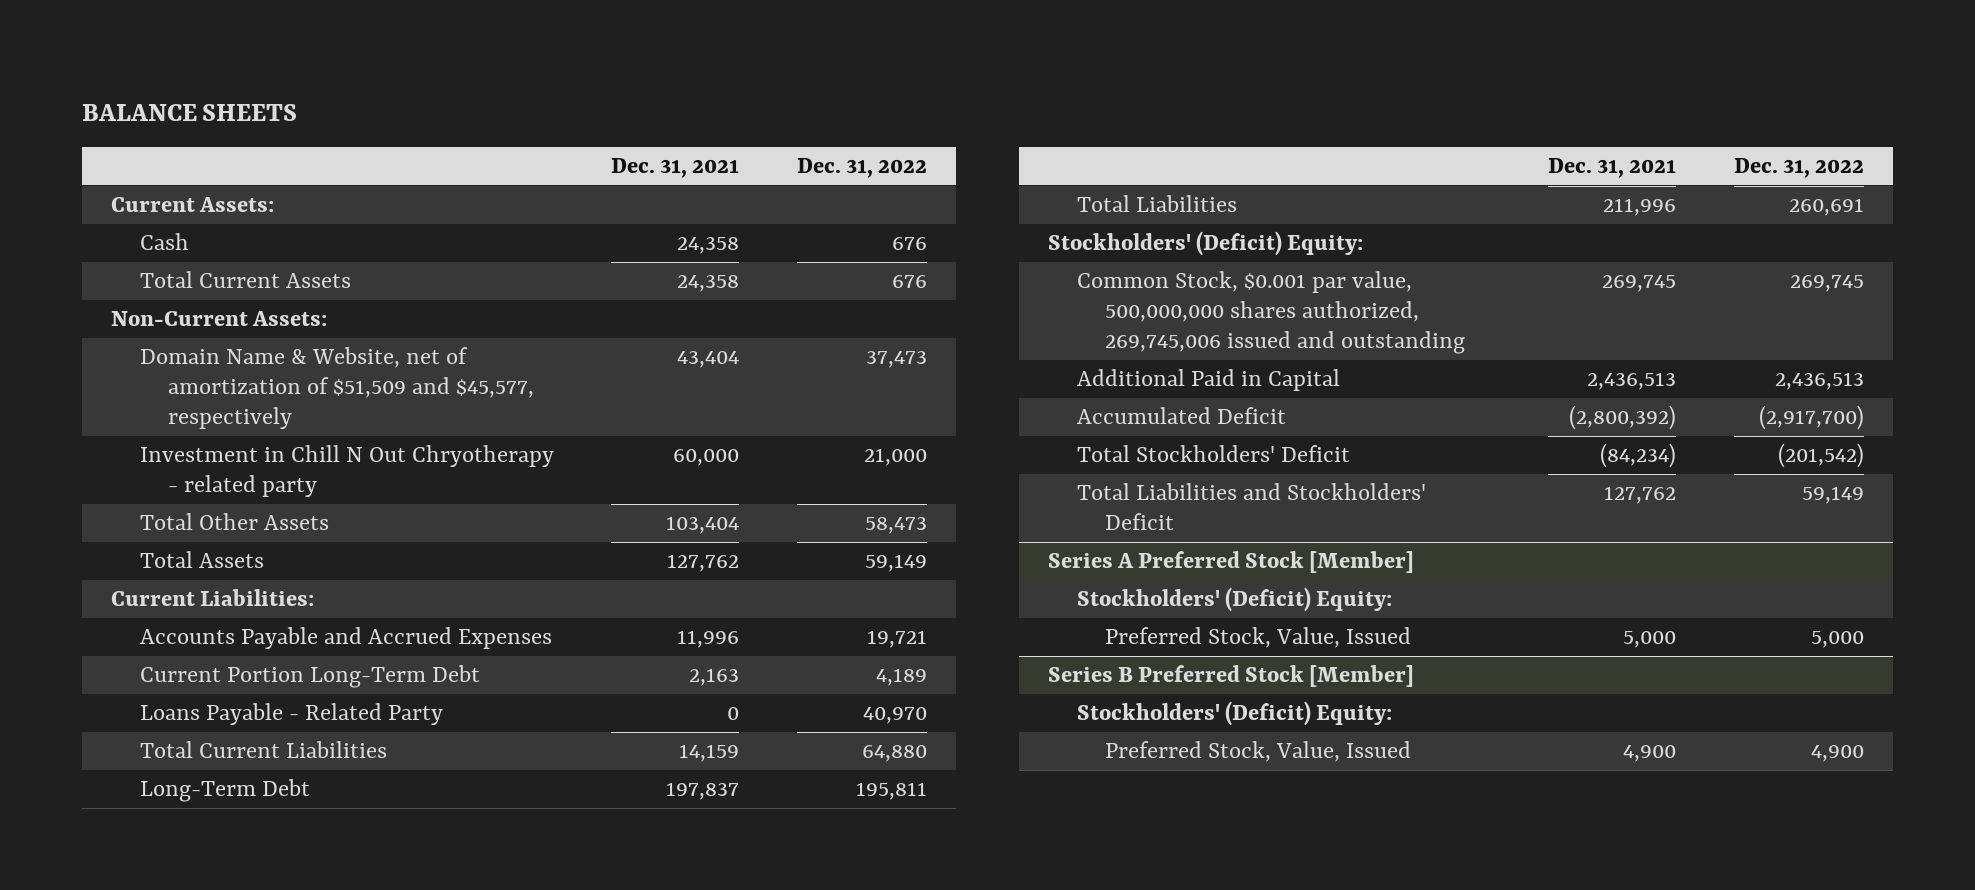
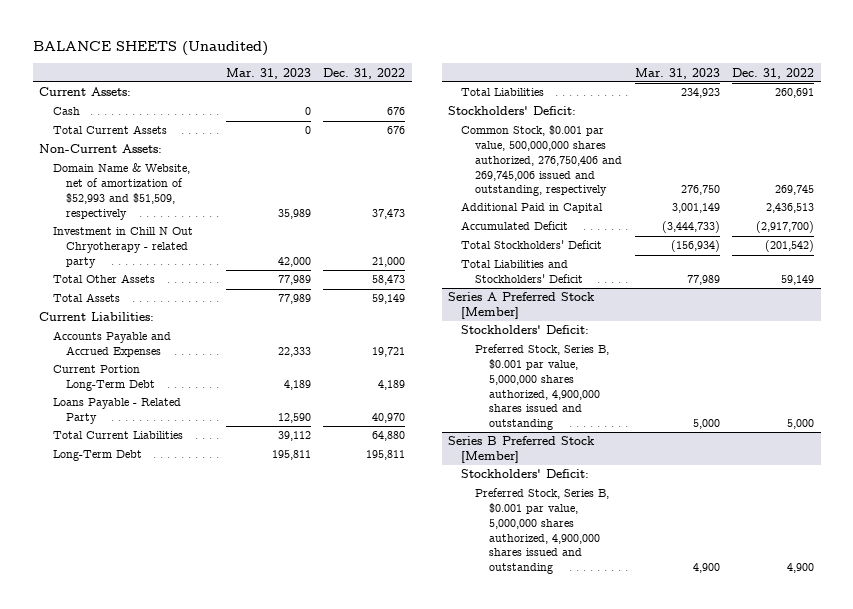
- BALANCE SHEETS
+ BALANCE SHEETS (Unaudited)
- | Dec. 31, 2021 | Dec. 31, 2022
+ | Mar. 31, 2023 | Dec. 31, 2022
- Domain Name & Website, net of amortization of $51,509 and $45,577, respectively | 43,404 | 37,473
+ Domain Name & Website, net of amortization of $52,993 and $51,509, respectively | 35,989 | 37,473
- Stockholders' (Deficit) Equity:
- Common Stock, $0.001 par value, 500,000,000 shares authorized, 269,745,006 issued and outstanding | 269,745 | 269,745
+ Stockholders' Deficit:
+ Common Stock, $0.001 par value, 500,000,000 shares authorized, 276,750,406 and 269,745,006 issued and outstanding, respectively | 276,750 | 269,745
@ Series A Preferred Stock [Member]
- Stockholders' (Deficit) Equity:
- Preferred Stock, Value, Issued | 5,000 | 5,000
+ Stockholders' Deficit:
+ Preferred Stock, Series B, $0.001 par value, 5,000,000 shares authorized, 4,900,000 shares issued and outstanding | 5,000 | 5,000
@ Series B Preferred Stock [Member]
- Stockholders' (Deficit) Equity:
- Preferred Stock, Value, Issued | 4,900 | 4,900
+ Stockholders' Deficit:
+ Preferred Stock, Series B, $0.001 par value, 5,000,000 shares authorized, 4,900,000 shares issued and outstanding | 4,900 | 4,900

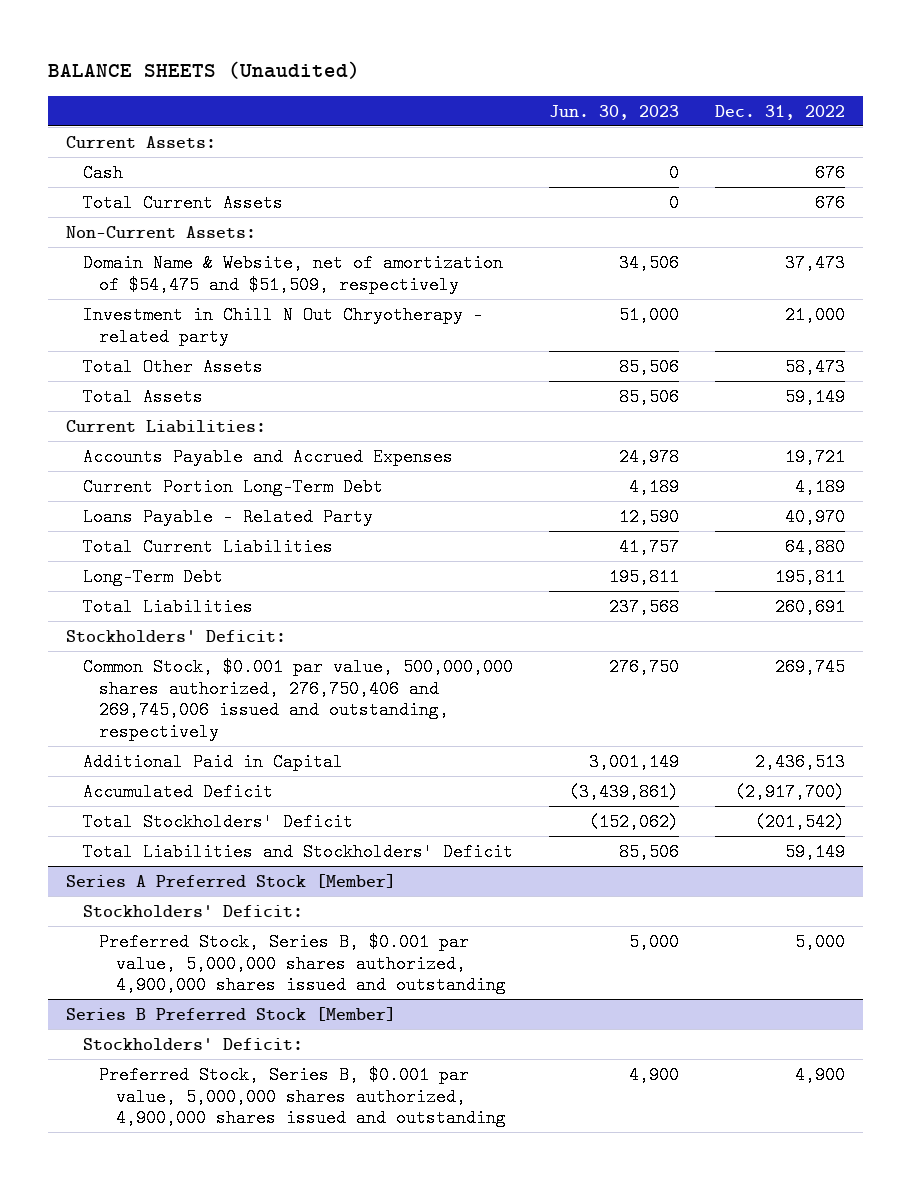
- | Mar. 31, 2023 | Dec. 31, 2022
+ | Jun. 30, 2023 | Dec. 31, 2022
- Domain Name & Website, net of amortization of $52,993 and $51,509, respectively | 35,989 | 37,473
+ Domain Name & Website, net of amortization of $54,475 and $51,509, respectively | 34,506 | 37,473

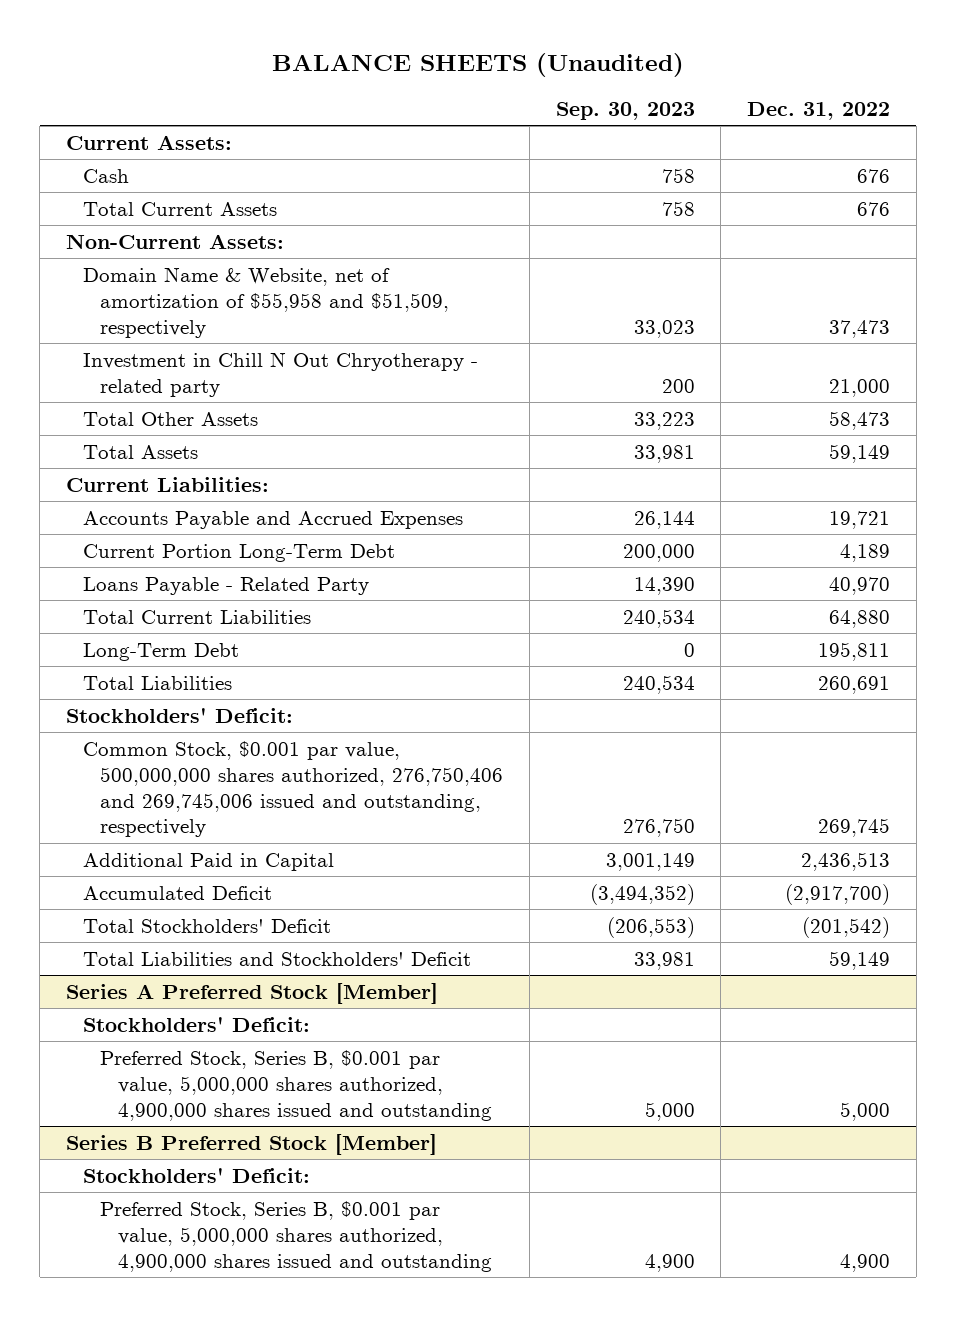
- | Jun. 30, 2023 | Dec. 31, 2022
+ | Sep. 30, 2023 | Dec. 31, 2022
- Domain Name & Website, net of amortization of $54,475 and $51,509, respectively | 34,506 | 37,473
+ Domain Name & Website, net of amortization of $55,958 and $51,509, respectively | 33,023 | 37,473

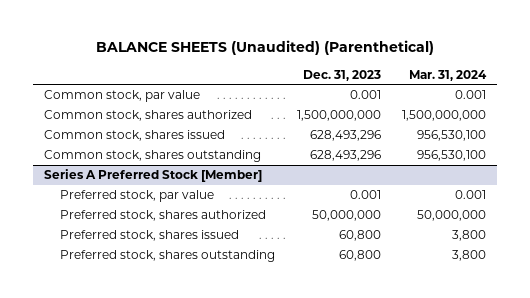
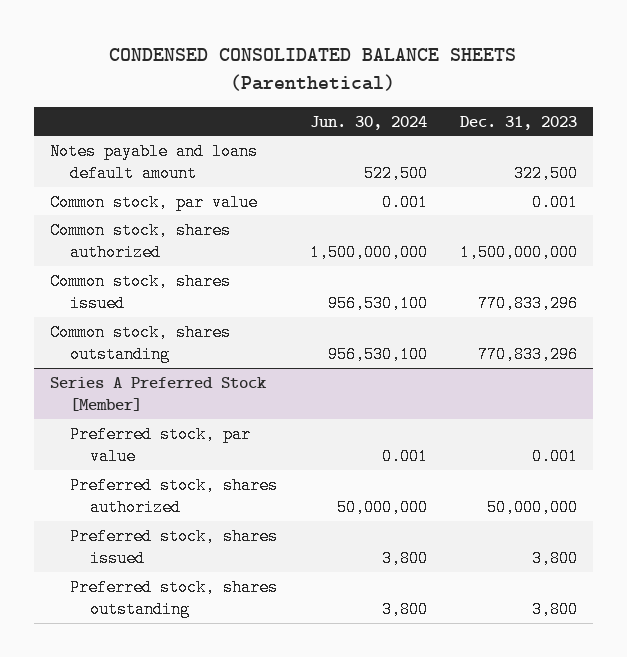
- BALANCE SHEETS (Unaudited) (Parenthetical)
+ CONDENSED CONSOLIDATED BALANCE SHEETS (Parenthetical)
- | Dec. 31, 2023 | Mar. 31, 2024
+ | Jun. 30, 2024 | Dec. 31, 2023
+ Notes payable and loans default amount | 522,500 | 322,500
- Common stock, shares issued | 628,493,296 | 956,530,100
- Common stock, shares outstanding | 628,493,296 | 956,530,100
+ Common stock, shares issued | 956,530,100 | 770,833,296
+ Common stock, shares outstanding | 956,530,100 | 770,833,296
@ Series A Preferred Stock [Member]
- Preferred stock, shares issued | 60,800 | 3,800
- Preferred stock, shares outstanding | 60,800 | 3,800
+ Preferred stock, shares issued | 3,800 | 3,800
+ Preferred stock, shares outstanding | 3,800 | 3,800

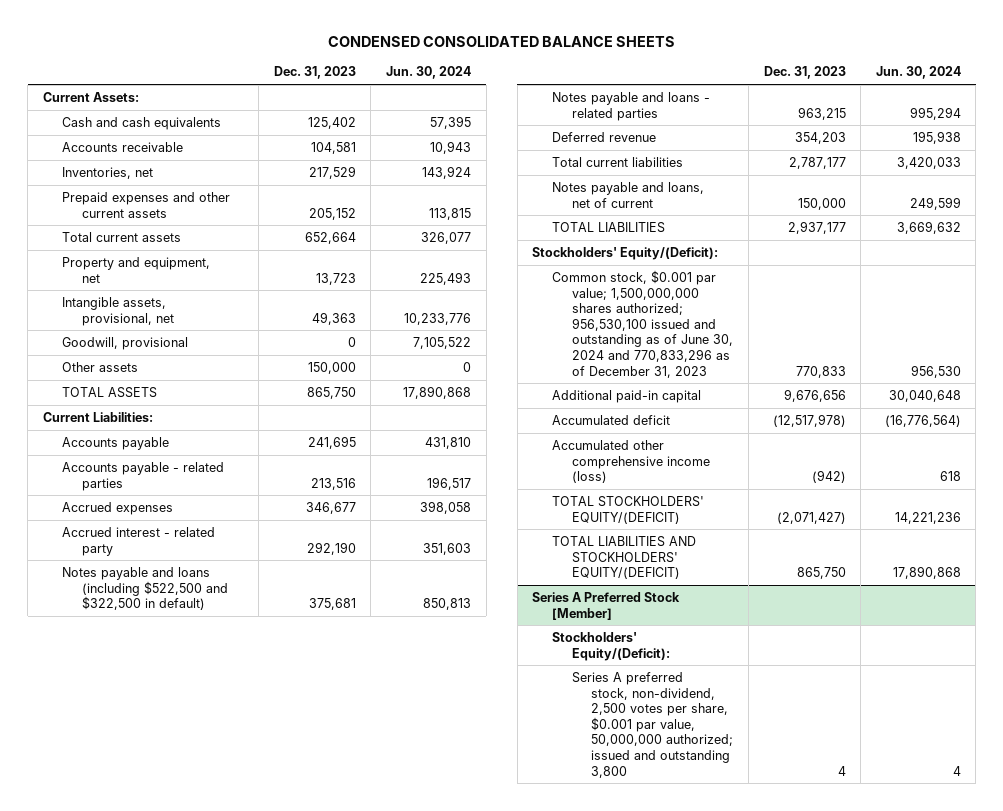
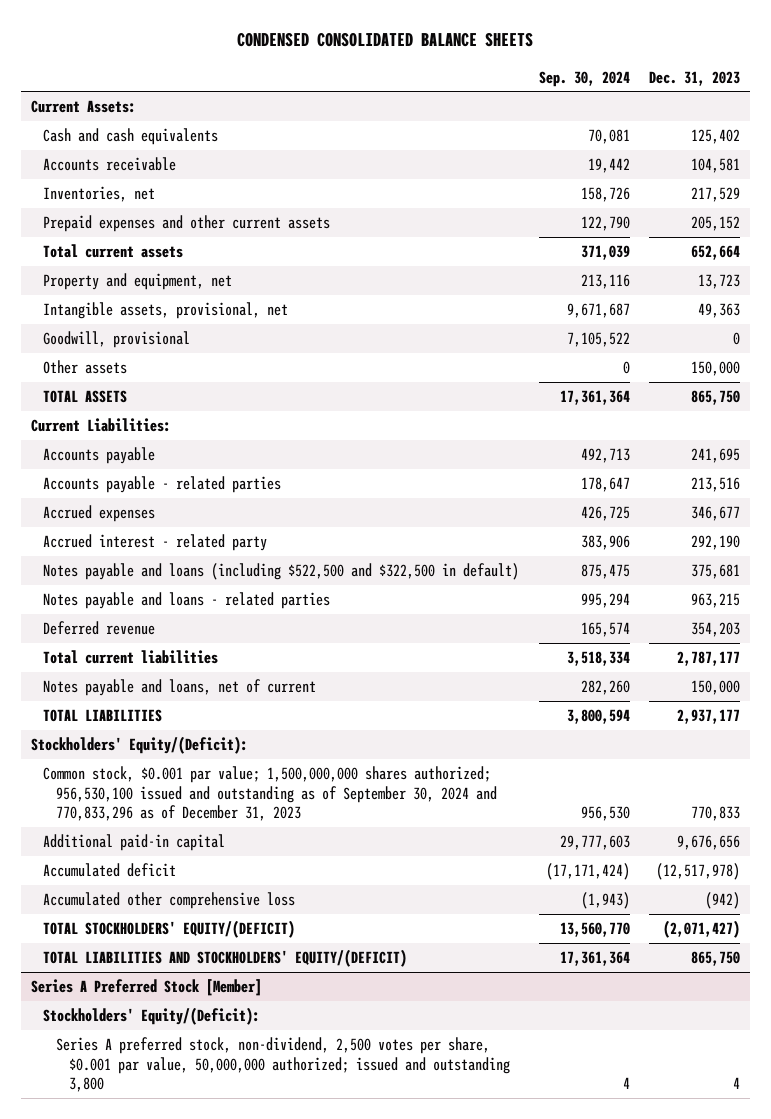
- | Dec. 31, 2023 | Jun. 30, 2024
+ | Sep. 30, 2024 | Dec. 31, 2023
- Common stock, $0.001 par value; 1,500,000,000 shares authorized; 956,530,100 issued and outstanding as of June 30, 2024 and 770,833,296 as of December 31, 2023 | 770,833 | 956,530
+ Common stock, $0.001 par value; 1,500,000,000 shares authorized; 956,530,100 issued and outstanding as of September 30, 2024 and 770,833,296 as of December 31, 2023 | 956,530 | 770,833
- Accumulated other comprehensive income (loss) | (942) | 618
+ Accumulated other comprehensive loss | (1,943) | (942)

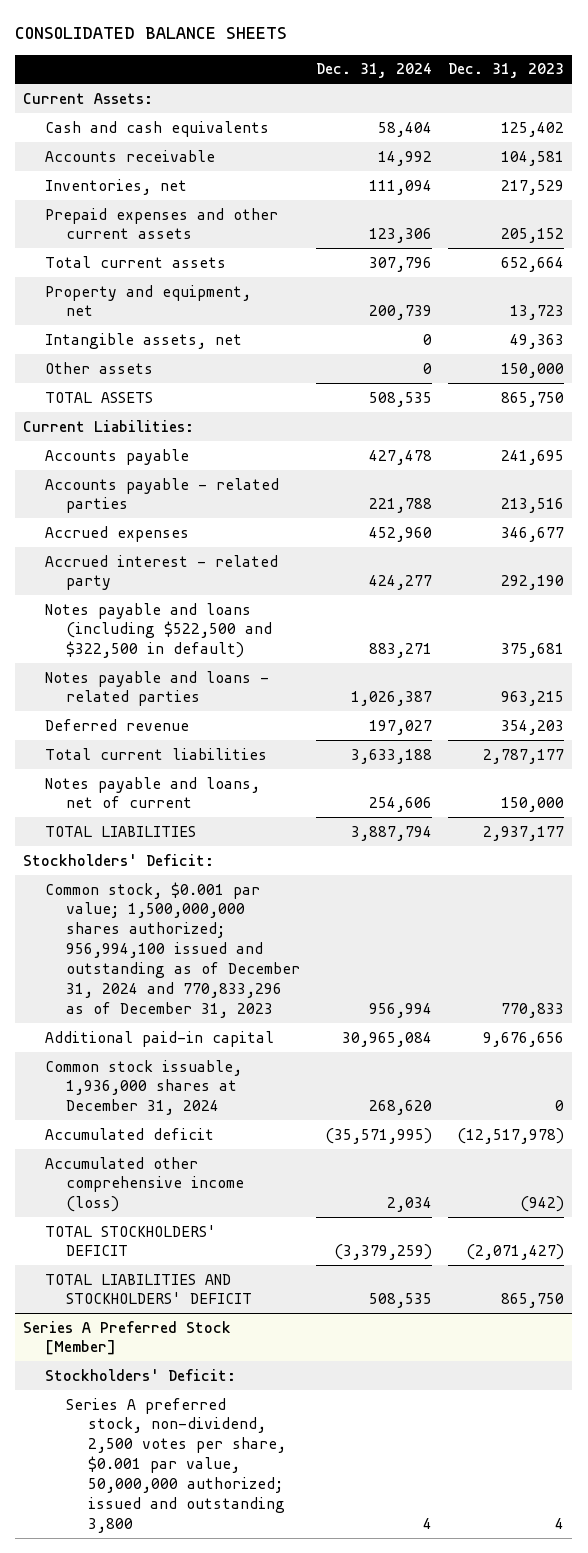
- CONDENSED CONSOLIDATED BALANCE SHEETS
+ CONSOLIDATED BALANCE SHEETS
- | Sep. 30, 2024 | Dec. 31, 2023
+ | Dec. 31, 2024 | Dec. 31, 2023
- Intangible assets, provisional, net | 9,671,687 | 49,363
- Goodwill, provisional | 7,105,522 | 0
+ Intangible assets, net | 0 | 49,363
- Stockholders' Equity/(Deficit):
- Common stock, $0.001 par value; 1,500,000,000 shares authorized; 956,530,100 issued and outstanding as of September 30, 2024 and 770,833,296 as of December 31, 2023 | 956,530 | 770,833
+ Stockholders' Deficit:
+ Common stock, $0.001 par value; 1,500,000,000 shares authorized; 956,994,100 issued and outstanding as of December 31, 2024 and 770,833,296 as of December 31, 2023 | 956,994 | 770,833
+ Common stock issuable, 1,936,000 shares at December 31, 2024 | 268,620 | 0
- Accumulated other comprehensive loss | (1,943) | (942)
- TOTAL STOCKHOLDERS' EQUITY/(DEFICIT) | 13,560,770 | (2,071,427)
- TOTAL LIABILITIES AND STOCKHOLDERS' EQUITY/(DEFICIT) | 17,361,364 | 865,750
+ Accumulated other comprehensive income (loss) | 2,034 | (942)
+ TOTAL STOCKHOLDERS' DEFICIT | (3,379,259) | (2,071,427)
+ TOTAL LIABILITIES AND STOCKHOLDERS' DEFICIT | 508,535 | 865,750
@ Series A Preferred Stock [Member]
- Stockholders' Equity/(Deficit):
+ Stockholders' Deficit:

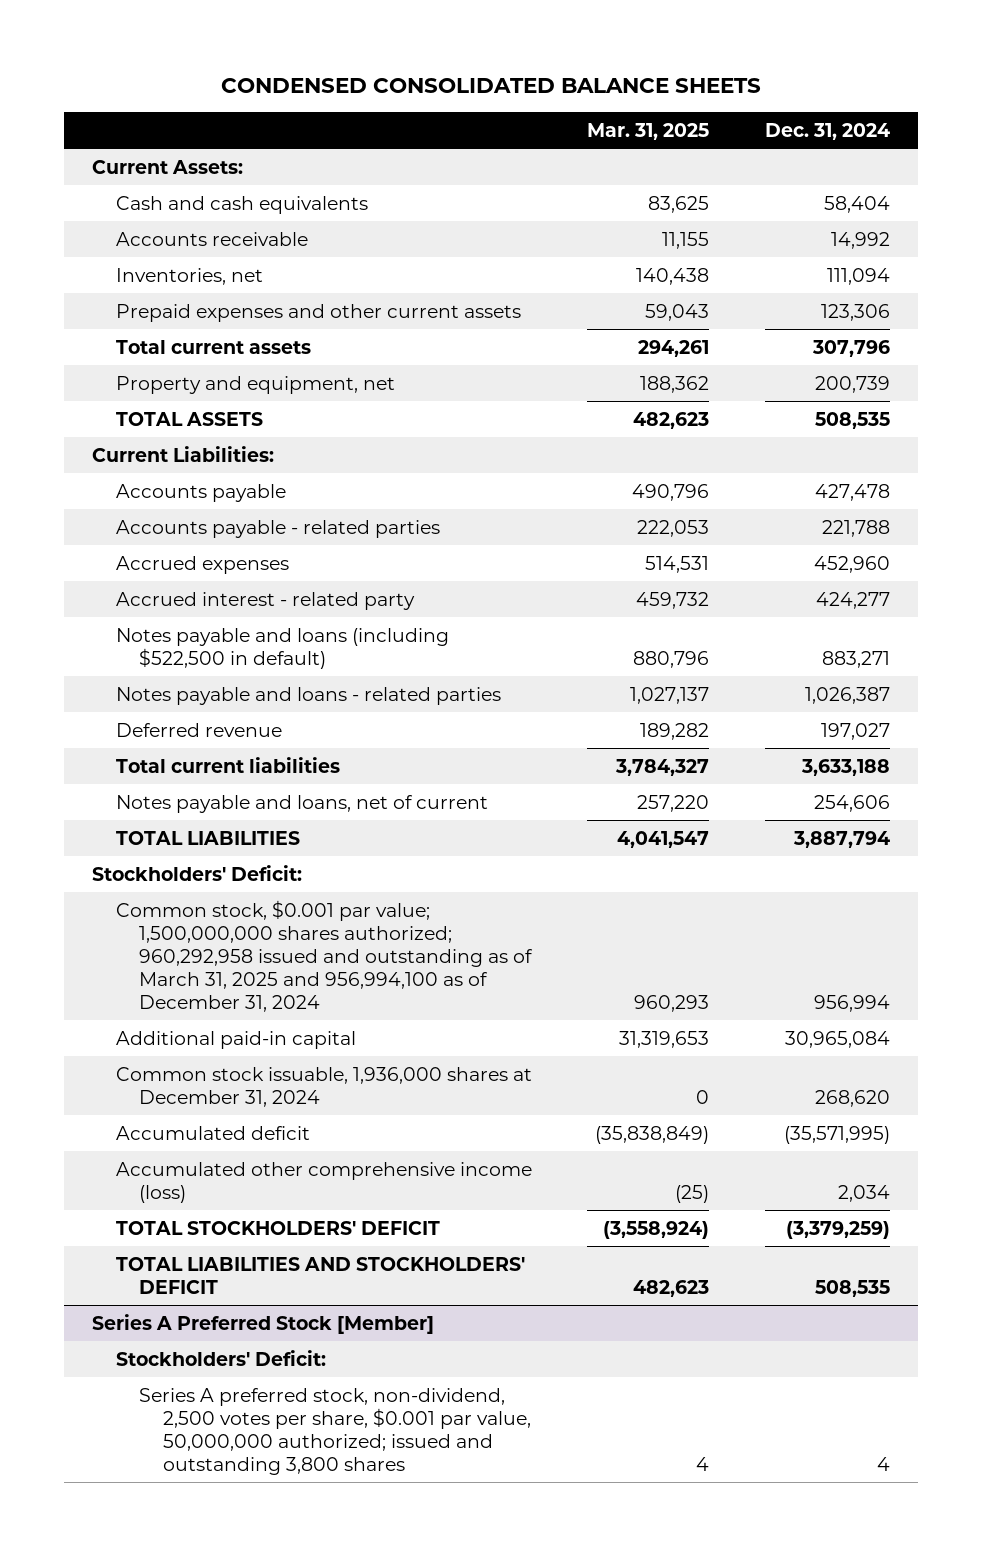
- CONSOLIDATED BALANCE SHEETS
+ CONDENSED CONSOLIDATED BALANCE SHEETS
- | Dec. 31, 2024 | Dec. 31, 2023
+ | Mar. 31, 2025 | Dec. 31, 2024
- Intangible assets, net | 0 | 49,363
- Other assets | 0 | 150,000
- Notes payable and loans (including $522,500 and $322,500 in default) | 883,271 | 375,681
+ Notes payable and loans (including $522,500 in default) | 880,796 | 883,271
- Common stock, $0.001 par value; 1,500,000,000 shares authorized; 956,994,100 issued and outstanding as of December 31, 2024 and 770,833,296 as of December 31, 2023 | 956,994 | 770,833
+ Common stock, $0.001 par value; 1,500,000,000 shares authorized; 960,292,958 issued and outstanding as of March 31, 2025 and 956,994,100 as of December 31, 2024 | 960,293 | 956,994
@ Series A Preferred Stock [Member]
- Series A preferred stock, non-dividend, 2,500 votes per share, $0.001 par value, 50,000,000 authorized; issued and outstanding 3,800 | 4 | 4
+ Series A preferred stock, non-dividend, 2,500 votes per share, $0.001 par value, 50,000,000 authorized; issued and outstanding 3,800 shares | 4 | 4

